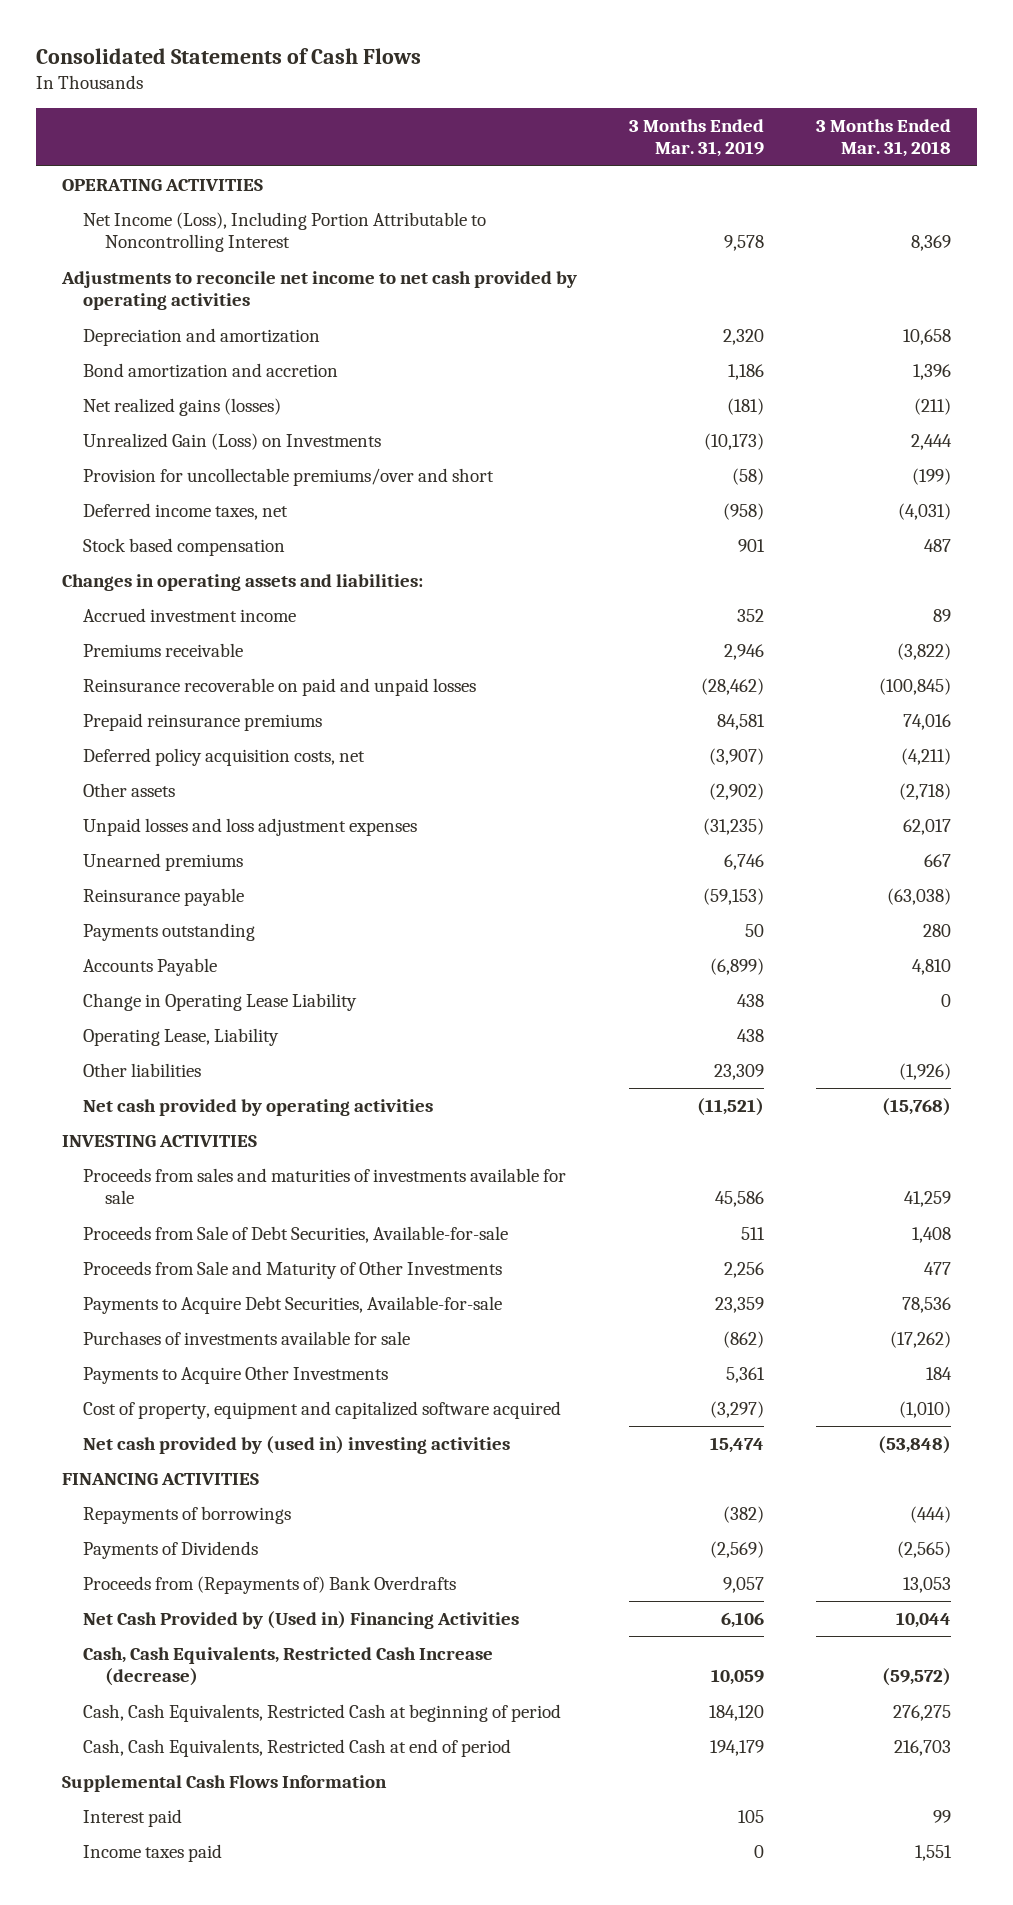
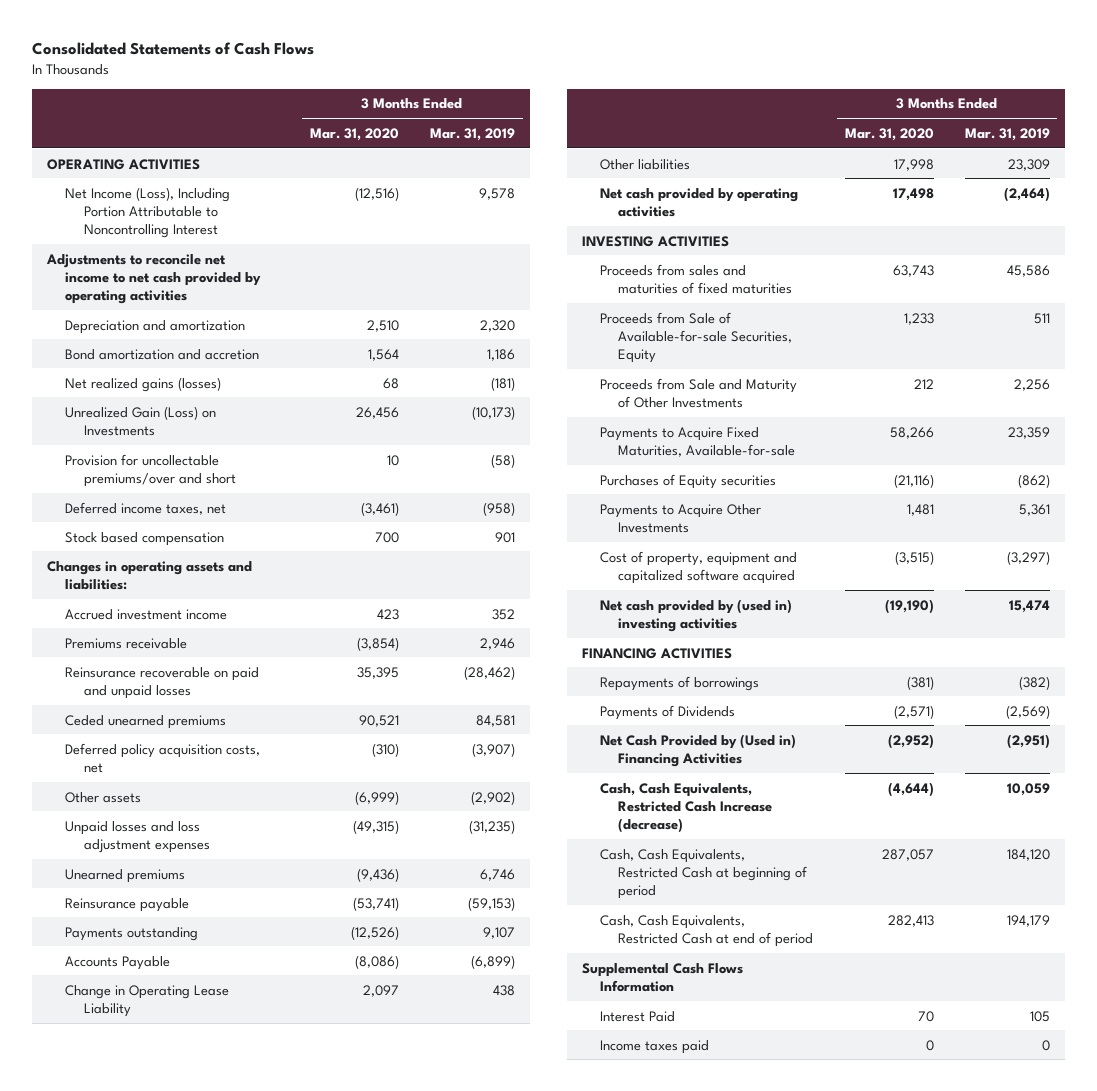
- | 3 Months Ended Mar. 31, 2019 | 3 Months Ended Mar. 31, 2018
+ | 3 Months Ended Mar. 31, 2020 | 3 Months Ended Mar. 31, 2019
- Prepaid reinsurance premiums | 84,581 | 74,016
+ Ceded unearned premiums | 90,521 | 84,581
- Payments outstanding | 50 | 280
+ Payments outstanding | (12,526) | 9,107
- Operating Lease, Liability | 438 |
- Net cash provided by operating activities | (11,521) | (15,768)
+ Net cash provided by operating activities | 17,498 | (2,464)
- Proceeds from sales and maturities of investments available for sale | 45,586 | 41,259
- Proceeds from Sale of Debt Securities, Available-for-sale | 511 | 1,408
+ Proceeds from sales and maturities of fixed maturities | 63,743 | 45,586
+ Proceeds from Sale of Available-for-sale Securities, Equity | 1,233 | 511
- Payments to Acquire Debt Securities, Available-for-sale | 23,359 | 78,536
- Purchases of investments available for sale | (862) | (17,262)
+ Payments to Acquire Fixed Maturities, Available-for-sale | 58,266 | 23,359
+ Purchases of Equity securities | (21,116) | (862)
- Proceeds from (Repayments of) Bank Overdrafts | 9,057 | 13,053
- Net Cash Provided by (Used in) Financing Activities | 6,106 | 10,044
+ Net Cash Provided by (Used in) Financing Activities | (2,952) | (2,951)
- Interest paid | 105 | 99
+ Interest Paid | 70 | 105

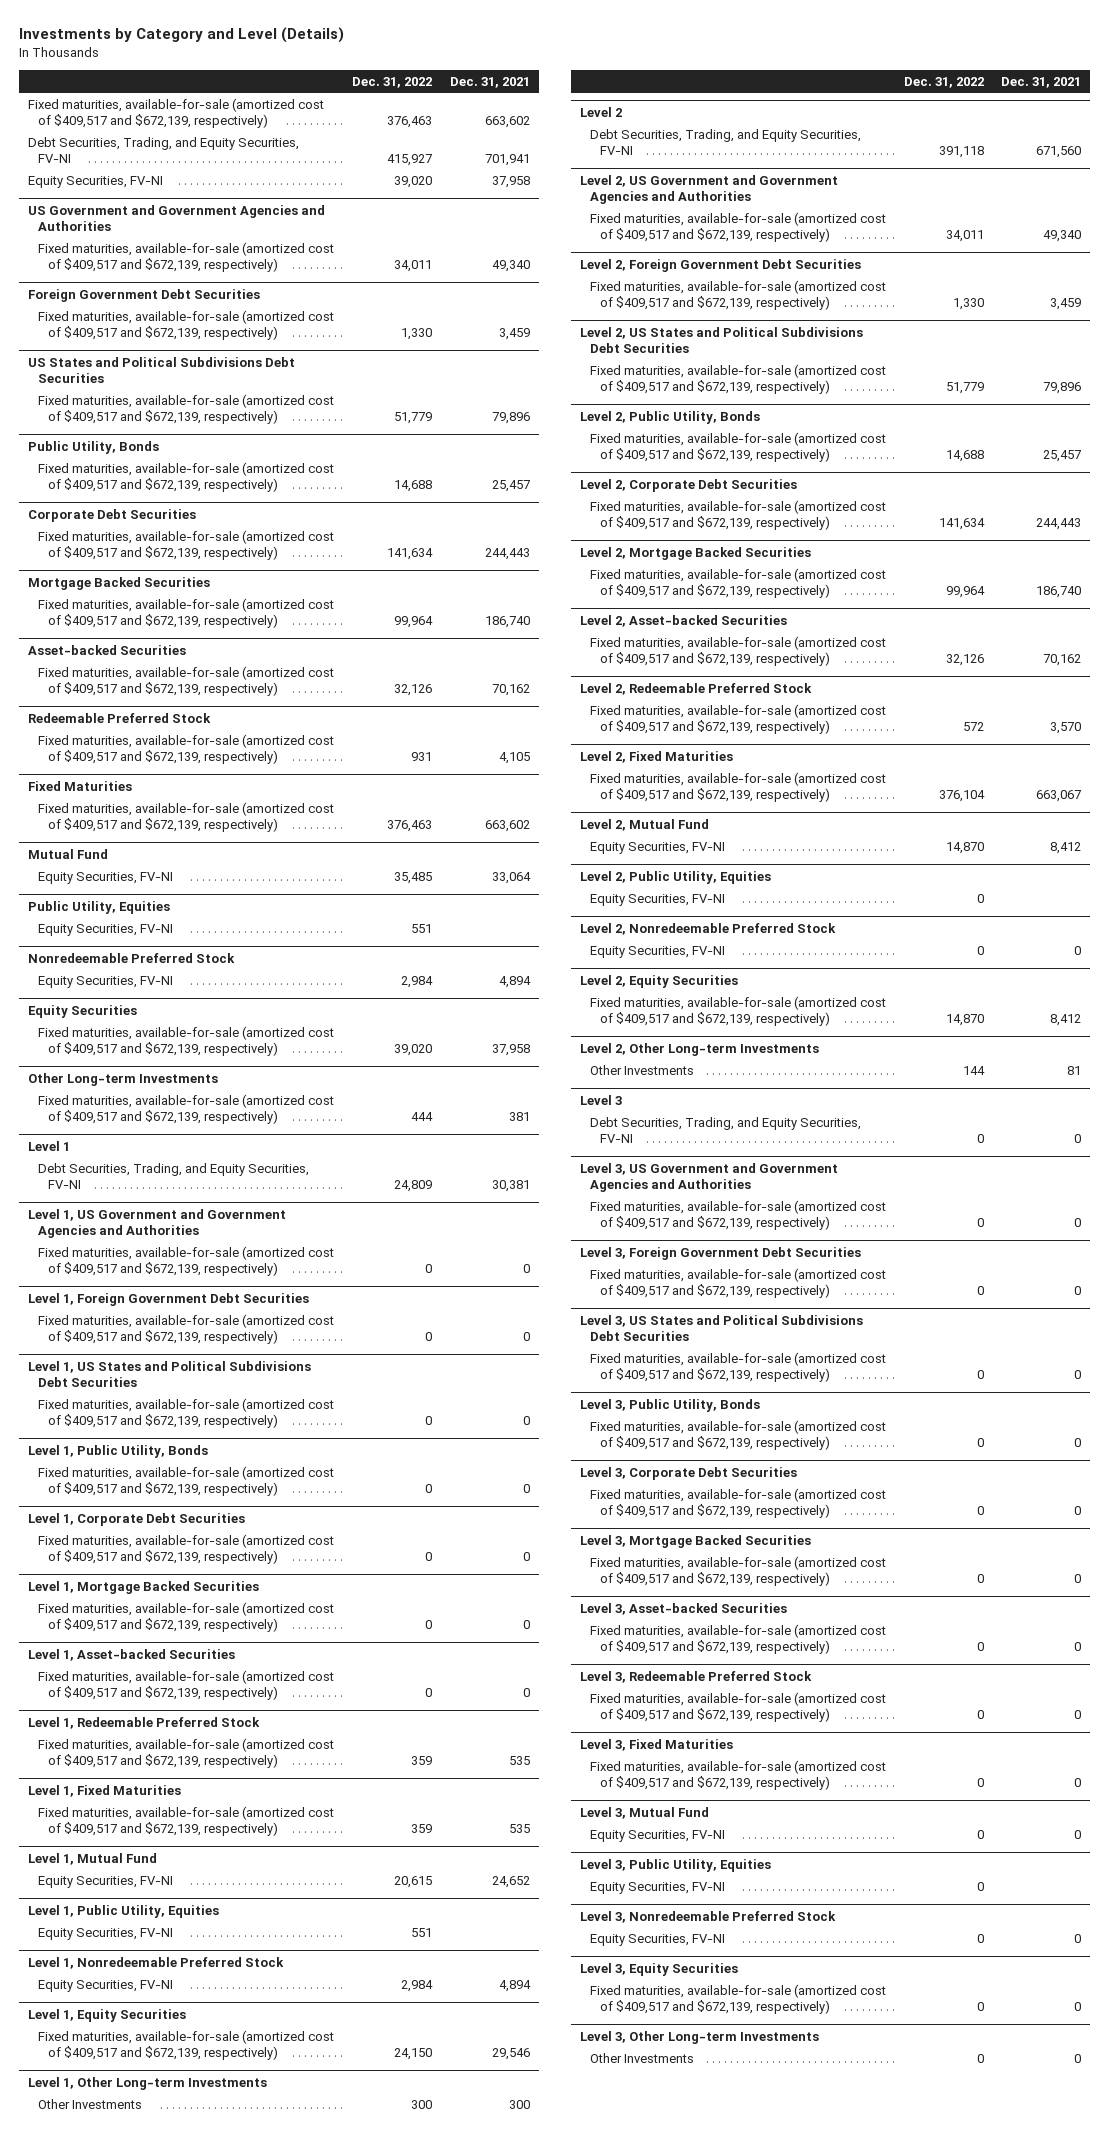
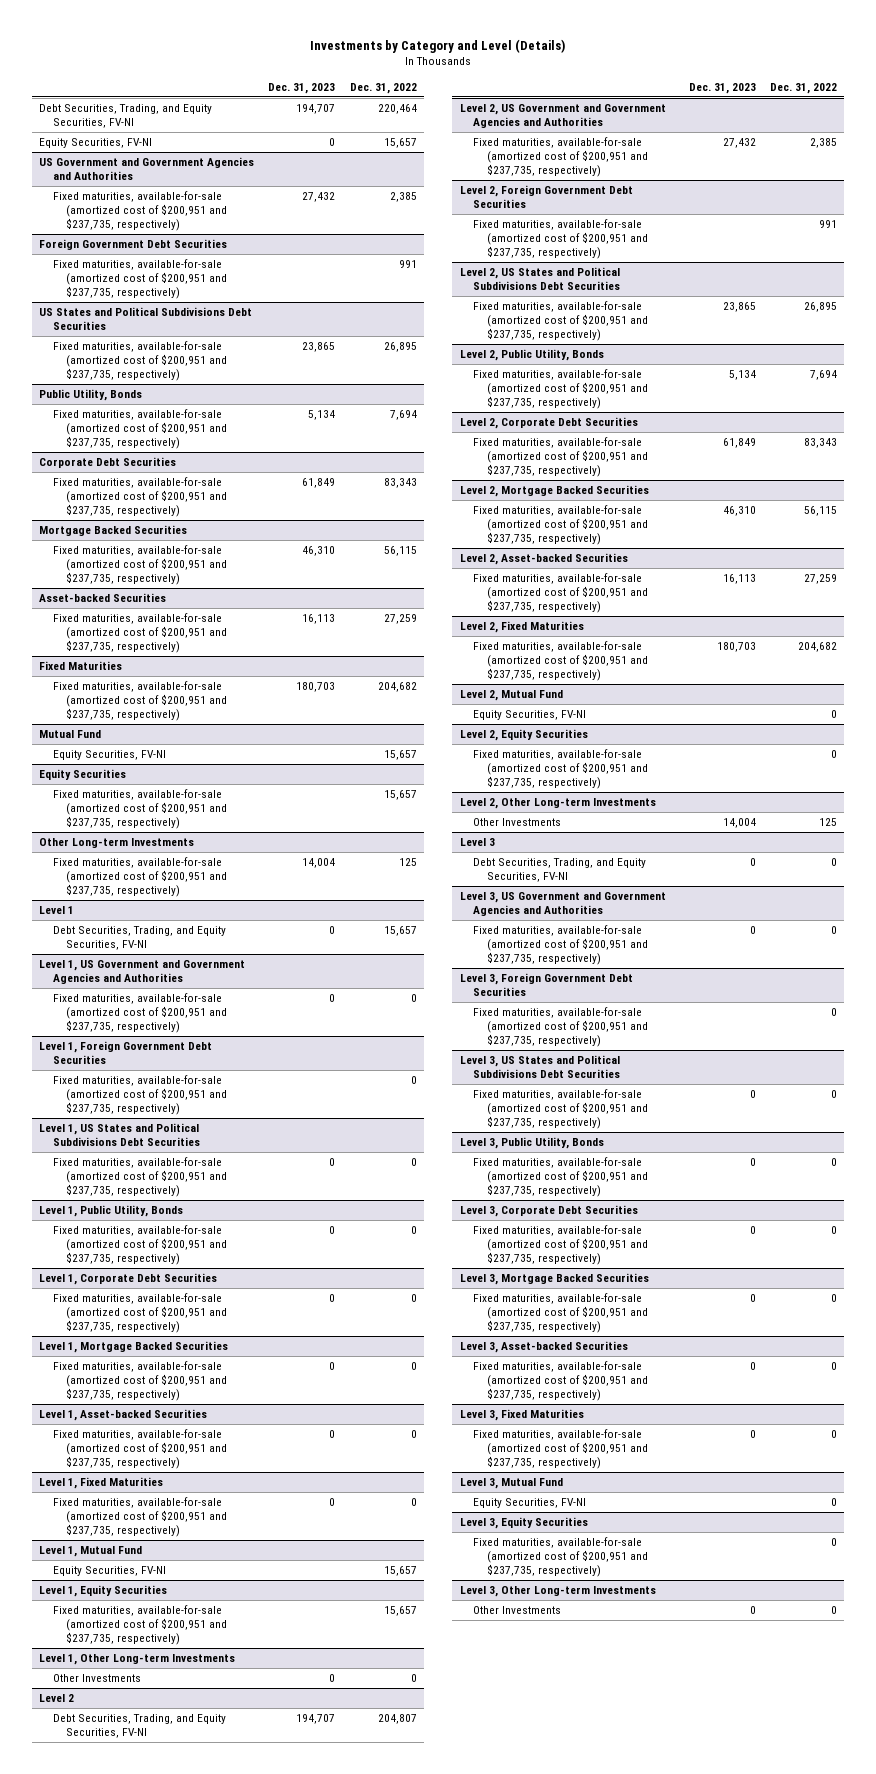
- | Dec. 31, 2022 | Dec. 31, 2021
+ | Dec. 31, 2023 | Dec. 31, 2022
- Fixed maturities, available-for-sale (amortized cost of $409,517 and $672,139, respectively) | 376,463 | 663,602
- Debt Securities, Trading, and Equity Securities, FV-NI | 415,927 | 701,941
- Equity Securities, FV-NI | 39,020 | 37,958
+ Debt Securities, Trading, and Equity Securities, FV-NI | 194,707 | 220,464
+ Equity Securities, FV-NI | 0 | 15,657
@ US Government and Government Agencies and Authorities
- Fixed maturities, available-for-sale (amortized cost of $409,517 and $672,139, respectively) | 34,011 | 49,340
+ Fixed maturities, available-for-sale (amortized cost of $200,951 and $237,735, respectively) | 27,432 | 2,385
@ Foreign Government Debt Securities
- Fixed maturities, available-for-sale (amortized cost of $409,517 and $672,139, respectively) | 1,330 | 3,459
+ Fixed maturities, available-for-sale (amortized cost of $200,951 and $237,735, respectively) | | 991
@ US States and Political Subdivisions Debt Securities
- Fixed maturities, available-for-sale (amortized cost of $409,517 and $672,139, respectively) | 51,779 | 79,896
+ Fixed maturities, available-for-sale (amortized cost of $200,951 and $237,735, respectively) | 23,865 | 26,895
@ Public Utility, Bonds
- Fixed maturities, available-for-sale (amortized cost of $409,517 and $672,139, respectively) | 14,688 | 25,457
+ Fixed maturities, available-for-sale (amortized cost of $200,951 and $237,735, respectively) | 5,134 | 7,694
@ Corporate Debt Securities
- Fixed maturities, available-for-sale (amortized cost of $409,517 and $672,139, respectively) | 141,634 | 244,443
+ Fixed maturities, available-for-sale (amortized cost of $200,951 and $237,735, respectively) | 61,849 | 83,343
@ Mortgage Backed Securities
- Fixed maturities, available-for-sale (amortized cost of $409,517 and $672,139, respectively) | 99,964 | 186,740
+ Fixed maturities, available-for-sale (amortized cost of $200,951 and $237,735, respectively) | 46,310 | 56,115
@ Asset-backed Securities
- Fixed maturities, available-for-sale (amortized cost of $409,517 and $672,139, respectively) | 32,126 | 70,162
- Redeemable Preferred Stock
- Fixed maturities, available-for-sale (amortized cost of $409,517 and $672,139, respectively) | 931 | 4,105
@ Asset-backed Securities
+ Fixed maturities, available-for-sale (amortized cost of $200,951 and $237,735, respectively) | 16,113 | 27,259
@ Fixed Maturities
- Fixed maturities, available-for-sale (amortized cost of $409,517 and $672,139, respectively) | 376,463 | 663,602
+ Fixed maturities, available-for-sale (amortized cost of $200,951 and $237,735, respectively) | 180,703 | 204,682
@ Mutual Fund
- Equity Securities, FV-NI | 35,485 | 33,064
- Public Utility, Equities
- Equity Securities, FV-NI | 551 |
- Nonredeemable Preferred Stock
- Equity Securities, FV-NI | 2,984 | 4,894
@ Mutual Fund
+ Equity Securities, FV-NI | | 15,657
@ Equity Securities
- Fixed maturities, available-for-sale (amortized cost of $409,517 and $672,139, respectively) | 39,020 | 37,958
+ Fixed maturities, available-for-sale (amortized cost of $200,951 and $237,735, respectively) | | 15,657
@ Other Long-term Investments
- Fixed maturities, available-for-sale (amortized cost of $409,517 and $672,139, respectively) | 444 | 381
+ Fixed maturities, available-for-sale (amortized cost of $200,951 and $237,735, respectively) | 14,004 | 125
@ Level 1
- Debt Securities, Trading, and Equity Securities, FV-NI | 24,809 | 30,381
+ Debt Securities, Trading, and Equity Securities, FV-NI | 0 | 15,657
@ Level 1, US Government and Government Agencies and Authorities
- Fixed maturities, available-for-sale (amortized cost of $409,517 and $672,139, respectively) | 0 | 0
+ Fixed maturities, available-for-sale (amortized cost of $200,951 and $237,735, respectively) | 0 | 0
@ Level 1, Foreign Government Debt Securities
- Fixed maturities, available-for-sale (amortized cost of $409,517 and $672,139, respectively) | 0 | 0
+ Fixed maturities, available-for-sale (amortized cost of $200,951 and $237,735, respectively) | | 0
@ Level 1, US States and Political Subdivisions Debt Securities
- Fixed maturities, available-for-sale (amortized cost of $409,517 and $672,139, respectively) | 0 | 0
+ Fixed maturities, available-for-sale (amortized cost of $200,951 and $237,735, respectively) | 0 | 0
@ Level 1, Public Utility, Bonds
- Fixed maturities, available-for-sale (amortized cost of $409,517 and $672,139, respectively) | 0 | 0
+ Fixed maturities, available-for-sale (amortized cost of $200,951 and $237,735, respectively) | 0 | 0
@ Level 1, Corporate Debt Securities
- Fixed maturities, available-for-sale (amortized cost of $409,517 and $672,139, respectively) | 0 | 0
+ Fixed maturities, available-for-sale (amortized cost of $200,951 and $237,735, respectively) | 0 | 0
@ Level 1, Mortgage Backed Securities
- Fixed maturities, available-for-sale (amortized cost of $409,517 and $672,139, respectively) | 0 | 0
+ Fixed maturities, available-for-sale (amortized cost of $200,951 and $237,735, respectively) | 0 | 0
@ Level 1, Asset-backed Securities
- Fixed maturities, available-for-sale (amortized cost of $409,517 and $672,139, respectively) | 0 | 0
- Level 1, Redeemable Preferred Stock
- Fixed maturities, available-for-sale (amortized cost of $409,517 and $672,139, respectively) | 359 | 535
@ Level 1, Asset-backed Securities
+ Fixed maturities, available-for-sale (amortized cost of $200,951 and $237,735, respectively) | 0 | 0
@ Level 1, Fixed Maturities
- Fixed maturities, available-for-sale (amortized cost of $409,517 and $672,139, respectively) | 359 | 535
+ Fixed maturities, available-for-sale (amortized cost of $200,951 and $237,735, respectively) | 0 | 0
@ Level 1, Mutual Fund
- Equity Securities, FV-NI | 20,615 | 24,652
- Level 1, Public Utility, Equities
- Equity Securities, FV-NI | 551 |
- Level 1, Nonredeemable Preferred Stock
- Equity Securities, FV-NI | 2,984 | 4,894
@ Level 1, Mutual Fund
+ Equity Securities, FV-NI | | 15,657
@ Level 1, Equity Securities
- Fixed maturities, available-for-sale (amortized cost of $409,517 and $672,139, respectively) | 24,150 | 29,546
+ Fixed maturities, available-for-sale (amortized cost of $200,951 and $237,735, respectively) | | 15,657
@ Level 1, Other Long-term Investments
- Other Investments | 300 | 300
+ Other Investments | 0 | 0
@ Level 2
- Debt Securities, Trading, and Equity Securities, FV-NI | 391,118 | 671,560
+ Debt Securities, Trading, and Equity Securities, FV-NI | 194,707 | 204,807
@ Level 2, US Government and Government Agencies and Authorities
- Fixed maturities, available-for-sale (amortized cost of $409,517 and $672,139, respectively) | 34,011 | 49,340
+ Fixed maturities, available-for-sale (amortized cost of $200,951 and $237,735, respectively) | 27,432 | 2,385
@ Level 2, Foreign Government Debt Securities
- Fixed maturities, available-for-sale (amortized cost of $409,517 and $672,139, respectively) | 1,330 | 3,459
+ Fixed maturities, available-for-sale (amortized cost of $200,951 and $237,735, respectively) | | 991
@ Level 2, US States and Political Subdivisions Debt Securities
- Fixed maturities, available-for-sale (amortized cost of $409,517 and $672,139, respectively) | 51,779 | 79,896
+ Fixed maturities, available-for-sale (amortized cost of $200,951 and $237,735, respectively) | 23,865 | 26,895
@ Level 2, Public Utility, Bonds
- Fixed maturities, available-for-sale (amortized cost of $409,517 and $672,139, respectively) | 14,688 | 25,457
+ Fixed maturities, available-for-sale (amortized cost of $200,951 and $237,735, respectively) | 5,134 | 7,694
@ Level 2, Corporate Debt Securities
- Fixed maturities, available-for-sale (amortized cost of $409,517 and $672,139, respectively) | 141,634 | 244,443
+ Fixed maturities, available-for-sale (amortized cost of $200,951 and $237,735, respectively) | 61,849 | 83,343
@ Level 2, Mortgage Backed Securities
- Fixed maturities, available-for-sale (amortized cost of $409,517 and $672,139, respectively) | 99,964 | 186,740
+ Fixed maturities, available-for-sale (amortized cost of $200,951 and $237,735, respectively) | 46,310 | 56,115
@ Level 2, Asset-backed Securities
- Fixed maturities, available-for-sale (amortized cost of $409,517 and $672,139, respectively) | 32,126 | 70,162
- Level 2, Redeemable Preferred Stock
- Fixed maturities, available-for-sale (amortized cost of $409,517 and $672,139, respectively) | 572 | 3,570
@ Level 2, Asset-backed Securities
+ Fixed maturities, available-for-sale (amortized cost of $200,951 and $237,735, respectively) | 16,113 | 27,259
@ Level 2, Fixed Maturities
- Fixed maturities, available-for-sale (amortized cost of $409,517 and $672,139, respectively) | 376,104 | 663,067
+ Fixed maturities, available-for-sale (amortized cost of $200,951 and $237,735, respectively) | 180,703 | 204,682
@ Level 2, Mutual Fund
- Equity Securities, FV-NI | 14,870 | 8,412
- Level 2, Public Utility, Equities
- Level 2, Nonredeemable Preferred Stock
- Equity Securities, FV-NI | 0 | 0
@ Level 2, Equity Securities
- Fixed maturities, available-for-sale (amortized cost of $409,517 and $672,139, respectively) | 14,870 | 8,412
+ Fixed maturities, available-for-sale (amortized cost of $200,951 and $237,735, respectively) | | 0
@ Level 2, Other Long-term Investments
- Other Investments | 144 | 81
+ Other Investments | 14,004 | 125
@ Level 3, US Government and Government Agencies and Authorities
- Fixed maturities, available-for-sale (amortized cost of $409,517 and $672,139, respectively) | 0 | 0
+ Fixed maturities, available-for-sale (amortized cost of $200,951 and $237,735, respectively) | 0 | 0
@ Level 3, Foreign Government Debt Securities
- Fixed maturities, available-for-sale (amortized cost of $409,517 and $672,139, respectively) | 0 | 0
+ Fixed maturities, available-for-sale (amortized cost of $200,951 and $237,735, respectively) | | 0
@ Level 3, US States and Political Subdivisions Debt Securities
- Fixed maturities, available-for-sale (amortized cost of $409,517 and $672,139, respectively) | 0 | 0
+ Fixed maturities, available-for-sale (amortized cost of $200,951 and $237,735, respectively) | 0 | 0
@ Level 3, Public Utility, Bonds
- Fixed maturities, available-for-sale (amortized cost of $409,517 and $672,139, respectively) | 0 | 0
+ Fixed maturities, available-for-sale (amortized cost of $200,951 and $237,735, respectively) | 0 | 0
@ Level 3, Corporate Debt Securities
- Fixed maturities, available-for-sale (amortized cost of $409,517 and $672,139, respectively) | 0 | 0
+ Fixed maturities, available-for-sale (amortized cost of $200,951 and $237,735, respectively) | 0 | 0
@ Level 3, Mortgage Backed Securities
- Fixed maturities, available-for-sale (amortized cost of $409,517 and $672,139, respectively) | 0 | 0
+ Fixed maturities, available-for-sale (amortized cost of $200,951 and $237,735, respectively) | 0 | 0
@ Level 3, Asset-backed Securities
- Fixed maturities, available-for-sale (amortized cost of $409,517 and $672,139, respectively) | 0 | 0
- Level 3, Redeemable Preferred Stock
- Fixed maturities, available-for-sale (amortized cost of $409,517 and $672,139, respectively) | 0 | 0
@ Level 3, Asset-backed Securities
+ Fixed maturities, available-for-sale (amortized cost of $200,951 and $237,735, respectively) | 0 | 0
@ Level 3, Fixed Maturities
- Fixed maturities, available-for-sale (amortized cost of $409,517 and $672,139, respectively) | 0 | 0
+ Fixed maturities, available-for-sale (amortized cost of $200,951 and $237,735, respectively) | 0 | 0
- Level 3, Public Utility, Equities
- Equity Securities, FV-NI | 0 |
- Level 3, Nonredeemable Preferred Stock
- Equity Securities, FV-NI | 0 | 0
@ Level 3, Equity Securities
- Fixed maturities, available-for-sale (amortized cost of $409,517 and $672,139, respectively) | 0 | 0
+ Fixed maturities, available-for-sale (amortized cost of $200,951 and $237,735, respectively) | | 0

